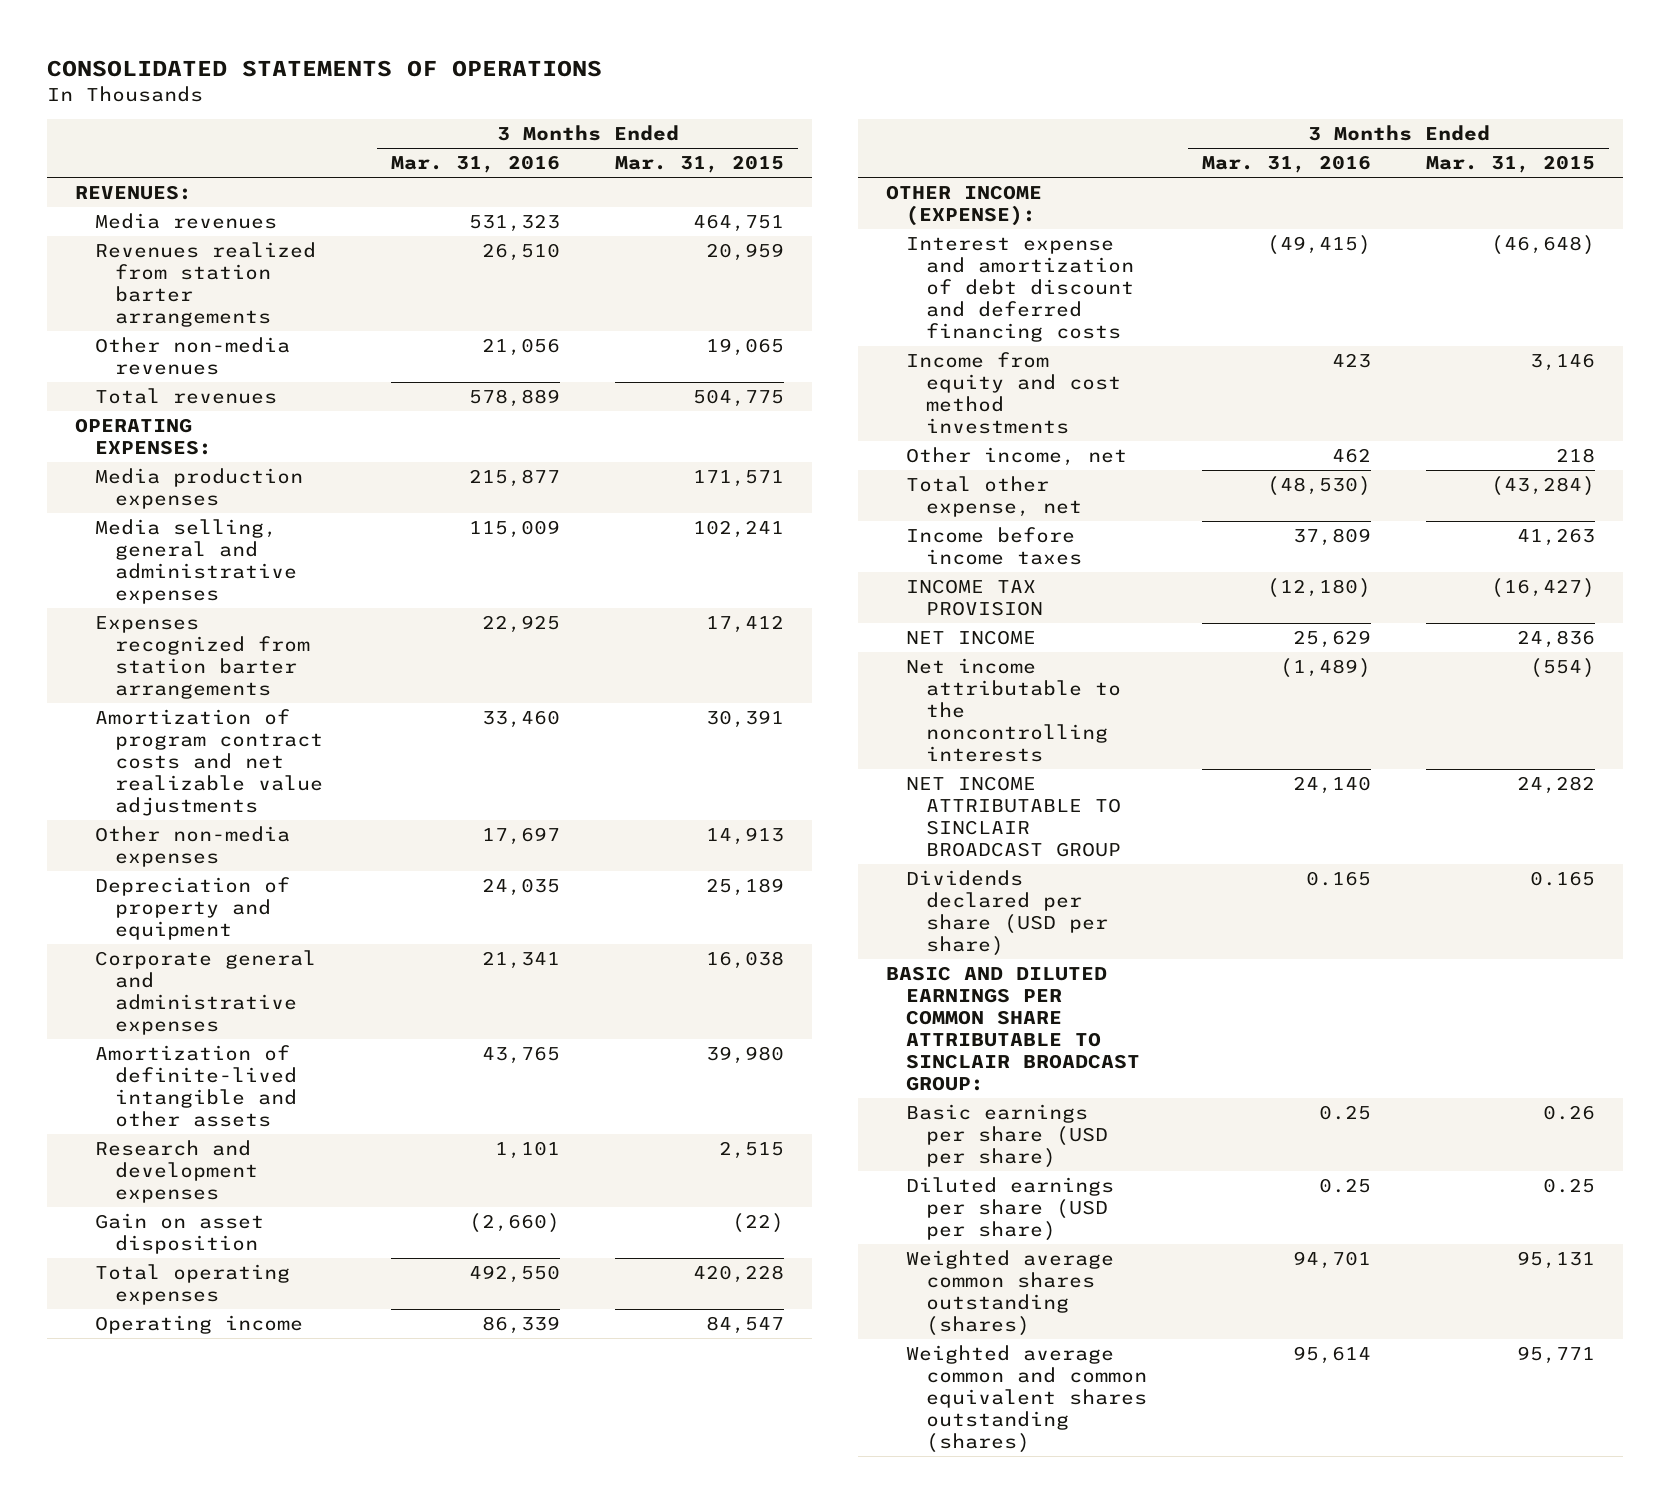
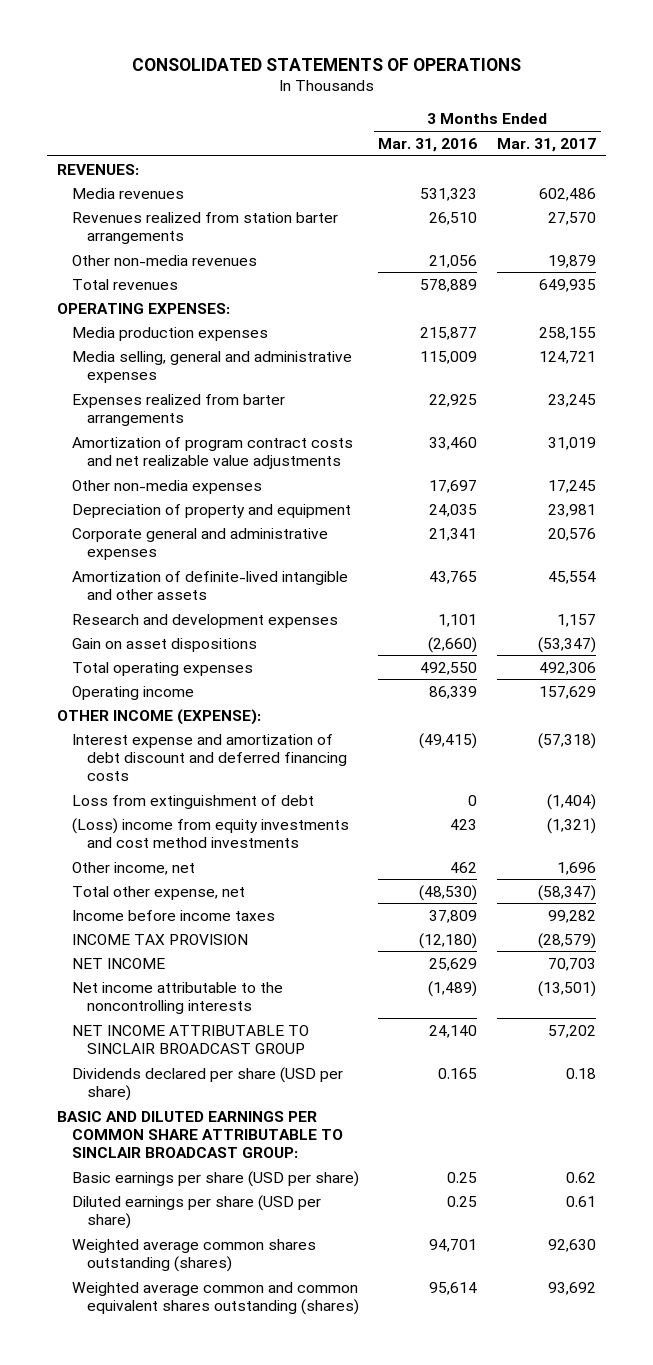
- | 3 Months Ended Mar. 31, 2016 | 3 Months Ended Mar. 31, 2015
+ | 3 Months Ended Mar. 31, 2016 | 3 Months Ended Mar. 31, 2017
- Expenses recognized from station barter arrangements | 22,925 | 17,412
+ Expenses realized from barter arrangements | 22,925 | 23,245
- Gain on asset disposition | (2,660) | (22)
+ Gain on asset dispositions | (2,660) | (53,347)
- Income from equity and cost method investments | 423 | 3,146
+ Loss from extinguishment of debt | 0 | (1,404)
+ (Loss) income from equity investments and cost method investments | 423 | (1,321)

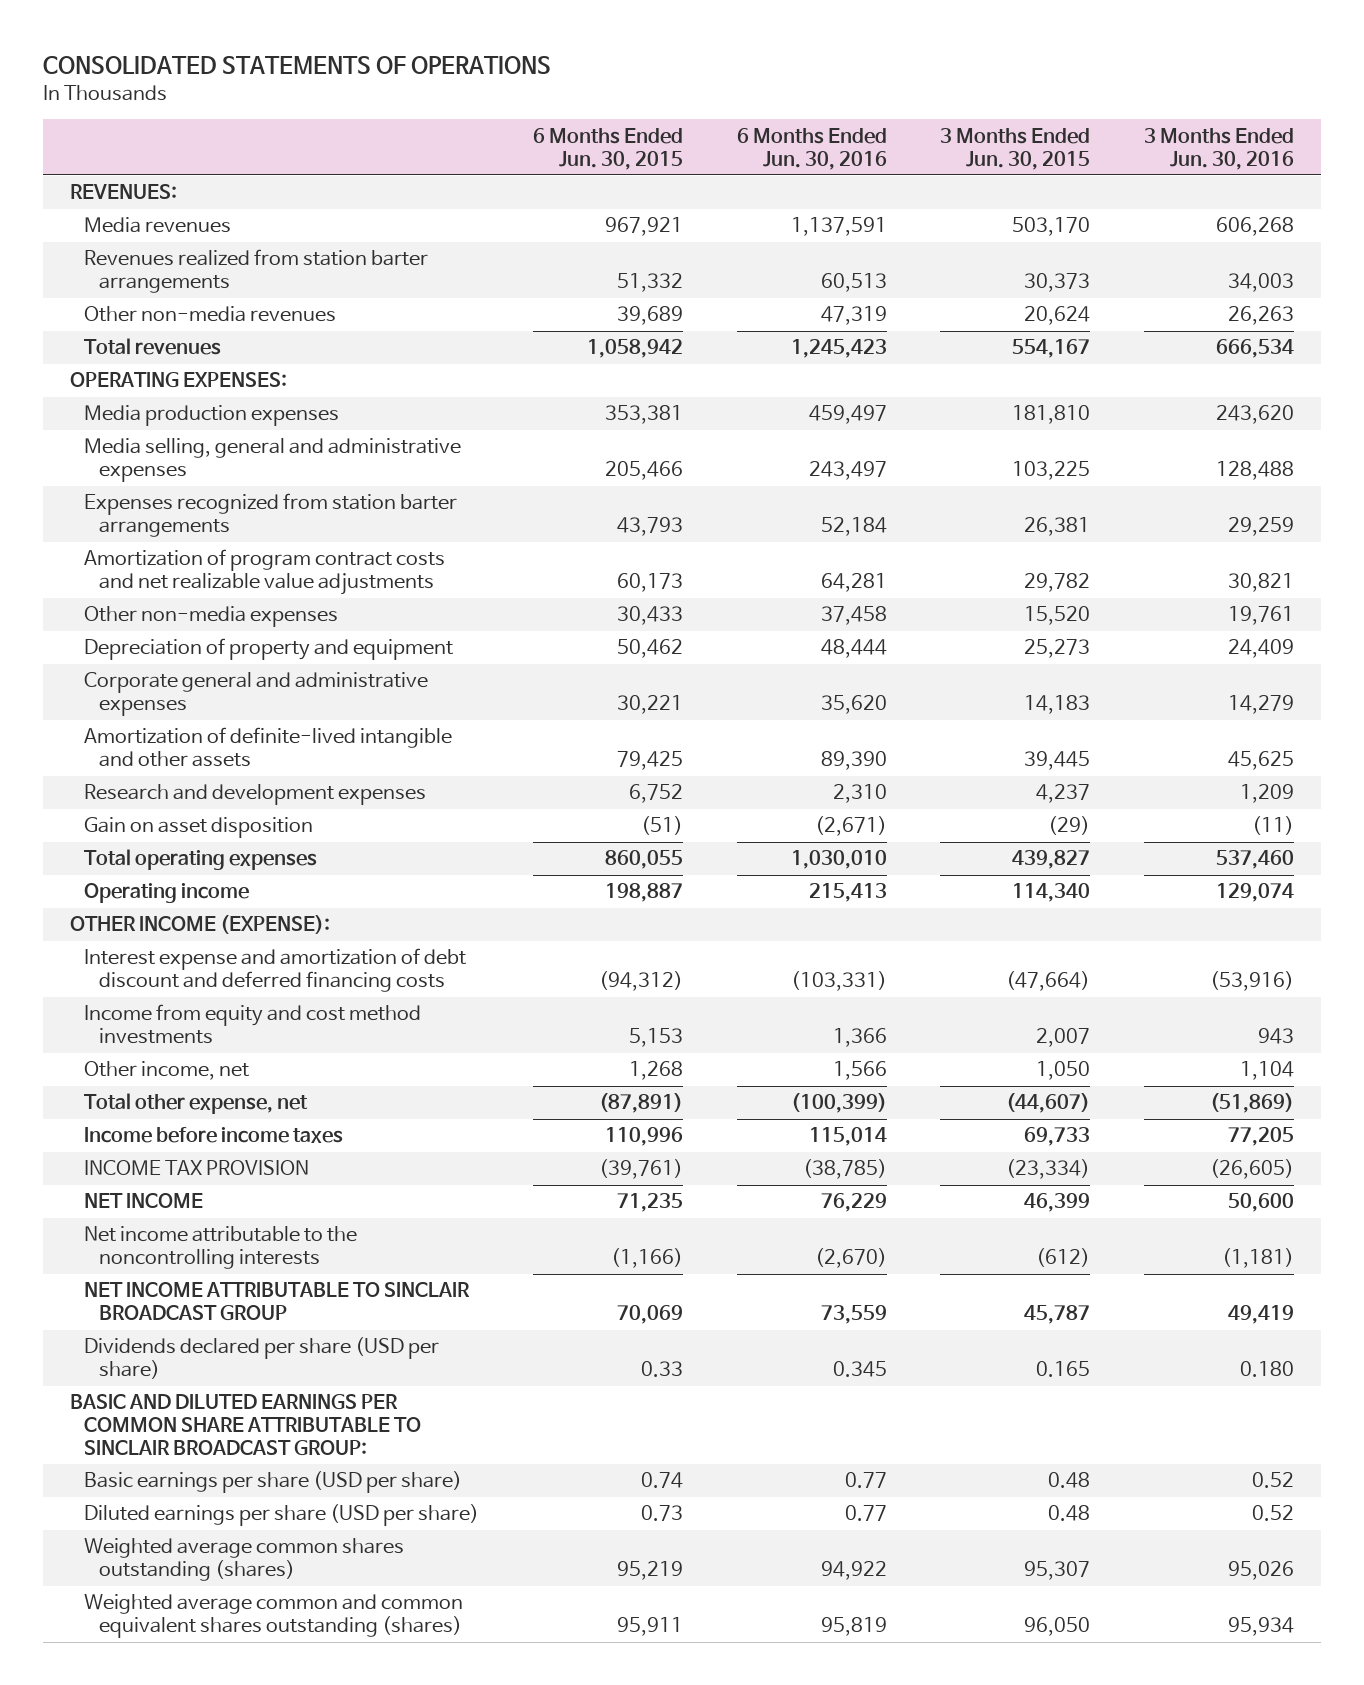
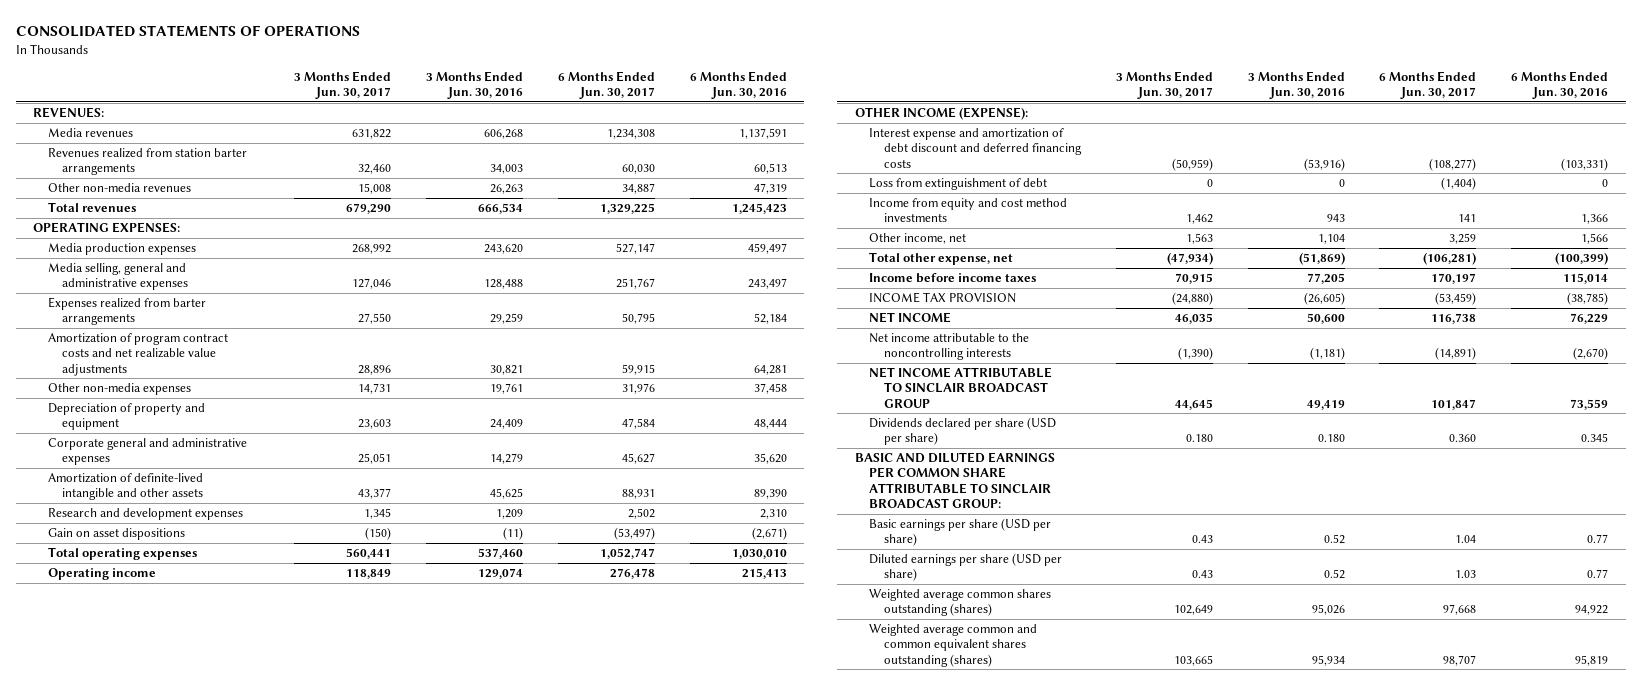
- | 6 Months Ended Jun. 30, 2015 | 6 Months Ended Jun. 30, 2016 | 3 Months Ended Jun. 30, 2015 | 3 Months Ended Jun. 30, 2016
+ | 3 Months Ended Jun. 30, 2017 | 3 Months Ended Jun. 30, 2016 | 6 Months Ended Jun. 30, 2017 | 6 Months Ended Jun. 30, 2016
- Expenses recognized from station barter arrangements | 43,793 | 52,184 | 26,381 | 29,259
+ Expenses realized from barter arrangements | 27,550 | 29,259 | 50,795 | 52,184
- Gain on asset disposition | (51) | (2,671) | (29) | (11)
+ Gain on asset dispositions | (150) | (11) | (53,497) | (2,671)
+ Loss from extinguishment of debt | 0 | 0 | (1,404) | 0

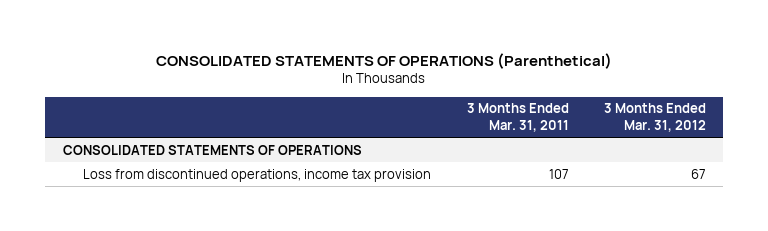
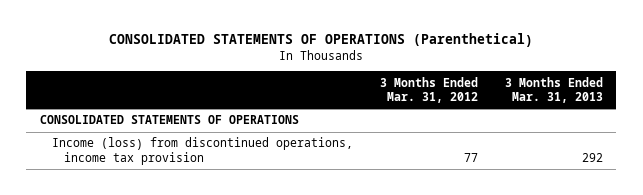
- | 3 Months Ended Mar. 31, 2011 | 3 Months Ended Mar. 31, 2012
+ | 3 Months Ended Mar. 31, 2012 | 3 Months Ended Mar. 31, 2013
- Loss from discontinued operations, income tax provision | 107 | 67
+ Income (loss) from discontinued operations, income tax provision | 77 | 292

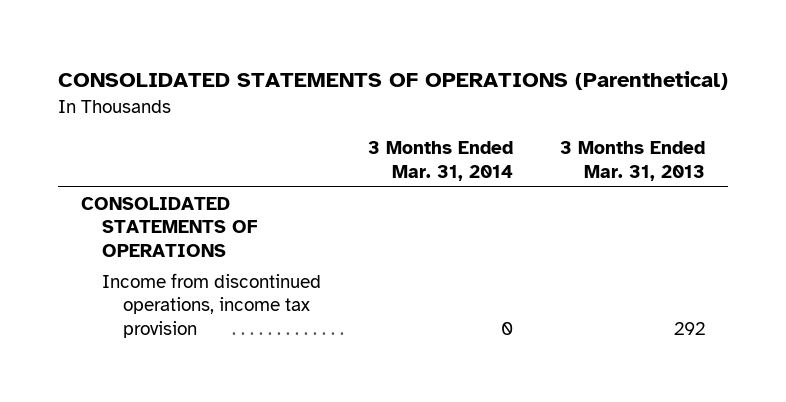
- | 3 Months Ended Mar. 31, 2012 | 3 Months Ended Mar. 31, 2013
+ | 3 Months Ended Mar. 31, 2014 | 3 Months Ended Mar. 31, 2013
- Income (loss) from discontinued operations, income tax provision | 77 | 292
+ Income from discontinued operations, income tax provision | 0 | 292

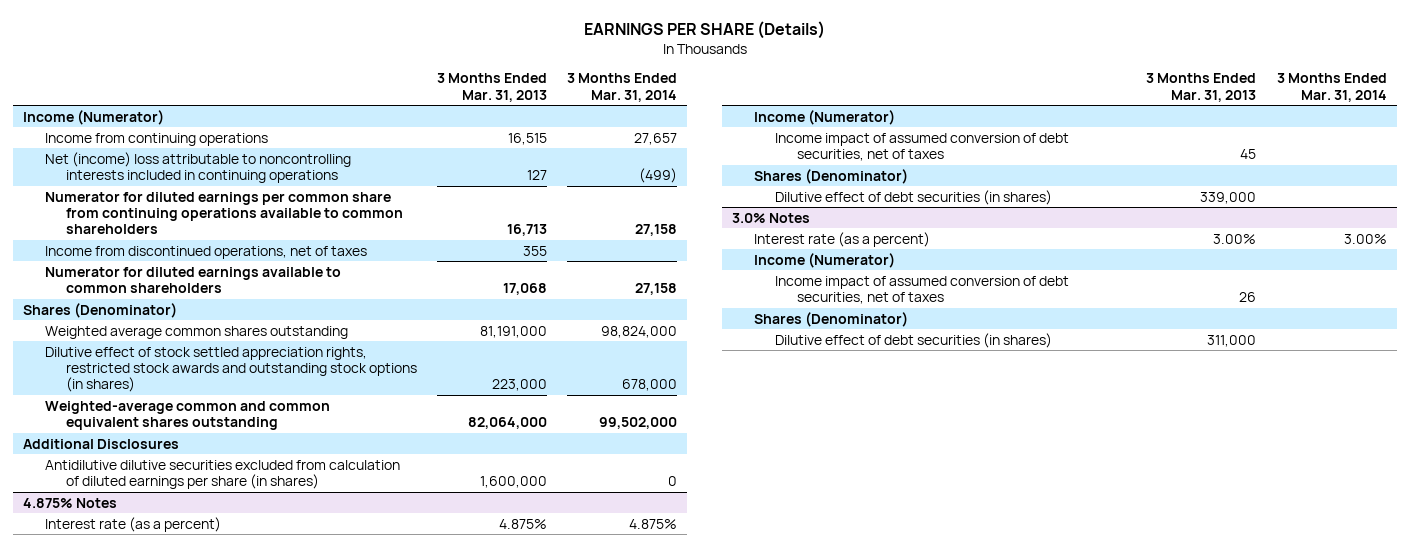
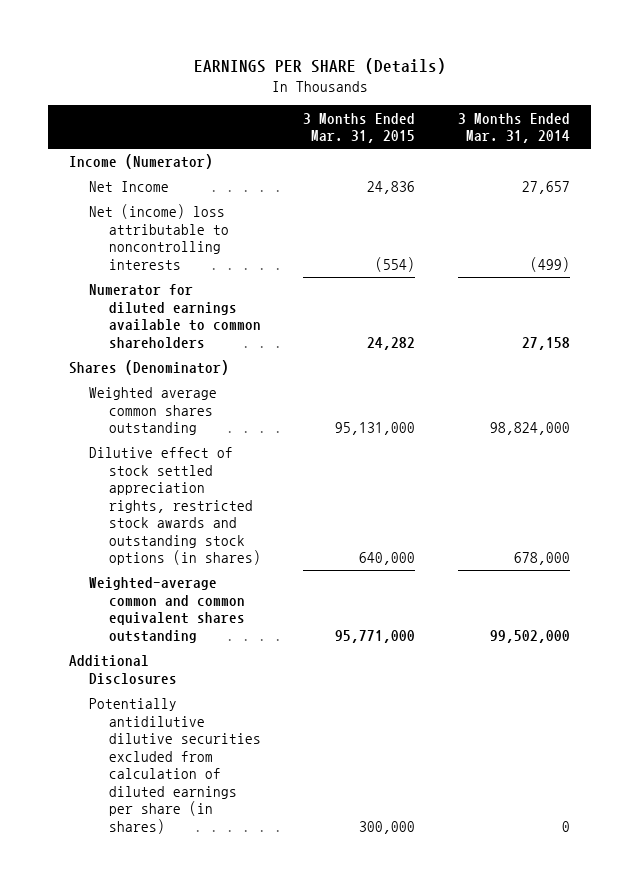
- | 3 Months Ended Mar. 31, 2013 | 3 Months Ended Mar. 31, 2014
+ | 3 Months Ended Mar. 31, 2015 | 3 Months Ended Mar. 31, 2014
- Income from continuing operations | 16,515 | 27,657
- Net (income) loss attributable to noncontrolling interests included in continuing operations | 127 | (499)
- Numerator for diluted earnings per common share from continuing operations available to common shareholders | 16,713 | 27,158
- Income from discontinued operations, net of taxes | 355 |
+ Net Income | 24,836 | 27,657
+ Net (income) loss attributable to noncontrolling interests | (554) | (499)
- Antidilutive dilutive securities excluded from calculation of diluted earnings per share (in shares) | 1,600,000 | 0
- 4.875% Notes
- Interest rate (as a percent) | 4.875% | 4.875%
- Income (Numerator)
- Income impact of assumed conversion of debt securities, net of taxes | 45 |
- Shares (Denominator)
- Dilutive effect of debt securities (in shares) | 339,000 |
- 3.0% Notes
- Interest rate (as a percent) | 3.00% | 3.00%
- Income (Numerator)
- Income impact of assumed conversion of debt securities, net of taxes | 26 |
- Shares (Denominator)
- Dilutive effect of debt securities (in shares) | 311,000 |
+ Potentially antidilutive dilutive securities excluded from calculation of diluted earnings per share (in shares) | 300,000 | 0

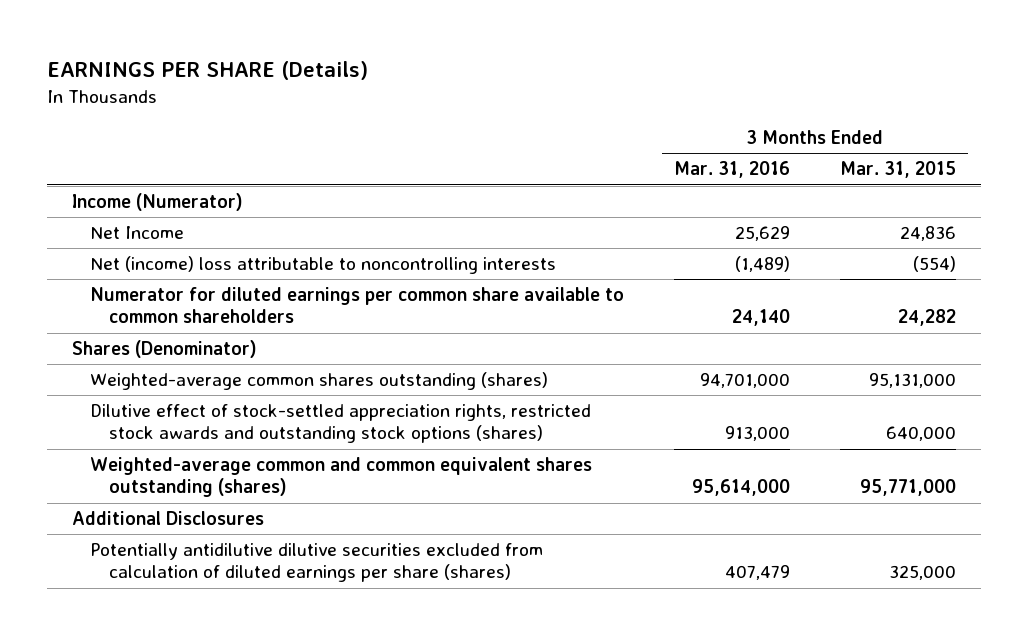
- | 3 Months Ended Mar. 31, 2015 | 3 Months Ended Mar. 31, 2014
+ | 3 Months Ended Mar. 31, 2016 | 3 Months Ended Mar. 31, 2015
- Numerator for diluted earnings available to common shareholders | 24,282 | 27,158
+ Numerator for diluted earnings per common share available to common shareholders | 24,140 | 24,282
- Weighted average common shares outstanding | 95,131,000 | 98,824,000
- Dilutive effect of stock settled appreciation rights, restricted stock awards and outstanding stock options (in shares) | 640,000 | 678,000
- Weighted-average common and common equivalent shares outstanding | 95,771,000 | 99,502,000
+ Weighted-average common shares outstanding (shares) | 94,701,000 | 95,131,000
+ Dilutive effect of stock-settled appreciation rights, restricted stock awards and outstanding stock options (shares) | 913,000 | 640,000
+ Weighted-average common and common equivalent shares outstanding (shares) | 95,614,000 | 95,771,000
- Potentially antidilutive dilutive securities excluded from calculation of diluted earnings per share (in shares) | 300,000 | 0
+ Potentially antidilutive dilutive securities excluded from calculation of diluted earnings per share (shares) | 407,479 | 325,000

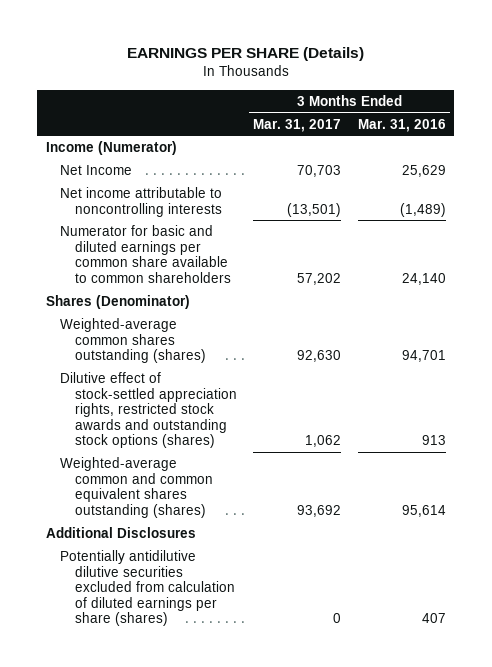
- | 3 Months Ended Mar. 31, 2016 | 3 Months Ended Mar. 31, 2015
+ | 3 Months Ended Mar. 31, 2017 | 3 Months Ended Mar. 31, 2016
- Net (income) loss attributable to noncontrolling interests | (1,489) | (554)
- Numerator for diluted earnings per common share available to common shareholders | 24,140 | 24,282
+ Net income attributable to noncontrolling interests | (13,501) | (1,489)
+ Numerator for basic and diluted earnings per common share available to common shareholders | 57,202 | 24,140
- Weighted-average common shares outstanding (shares) | 94,701,000 | 95,131,000
- Dilutive effect of stock-settled appreciation rights, restricted stock awards and outstanding stock options (shares) | 913,000 | 640,000
- Weighted-average common and common equivalent shares outstanding (shares) | 95,614,000 | 95,771,000
+ Weighted-average common shares outstanding (shares) | 92,630 | 94,701
+ Dilutive effect of stock-settled appreciation rights, restricted stock awards and outstanding stock options (shares) | 1,062 | 913
+ Weighted-average common and common equivalent shares outstanding (shares) | 93,692 | 95,614
- Potentially antidilutive dilutive securities excluded from calculation of diluted earnings per share (shares) | 407,479 | 325,000
+ Potentially antidilutive dilutive securities excluded from calculation of diluted earnings per share (shares) | 0 | 407

